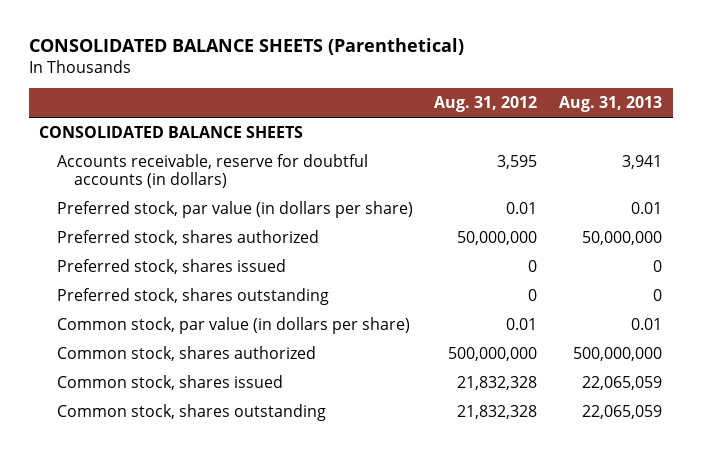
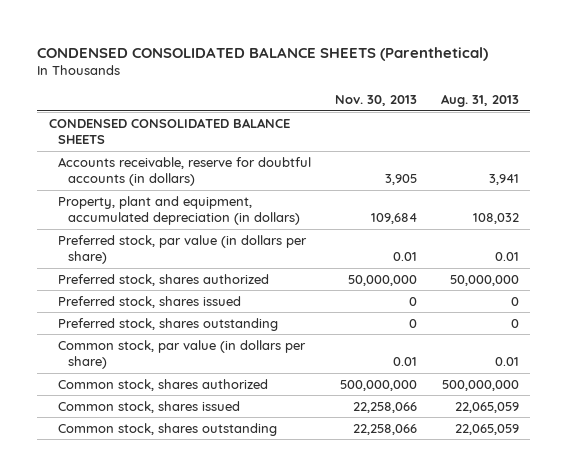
- CONSOLIDATED BALANCE SHEETS (Parenthetical)
+ CONDENSED CONSOLIDATED BALANCE SHEETS (Parenthetical)
- | Aug. 31, 2012 | Aug. 31, 2013
+ | Nov. 30, 2013 | Aug. 31, 2013
- CONSOLIDATED BALANCE SHEETS
+ CONDENSED CONSOLIDATED BALANCE SHEETS
+ Property, plant and equipment, accumulated depreciation (in dollars) | 109,684 | 108,032

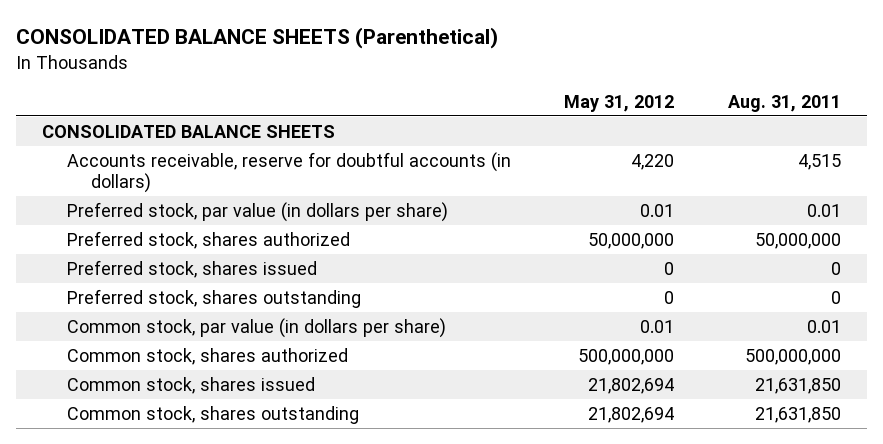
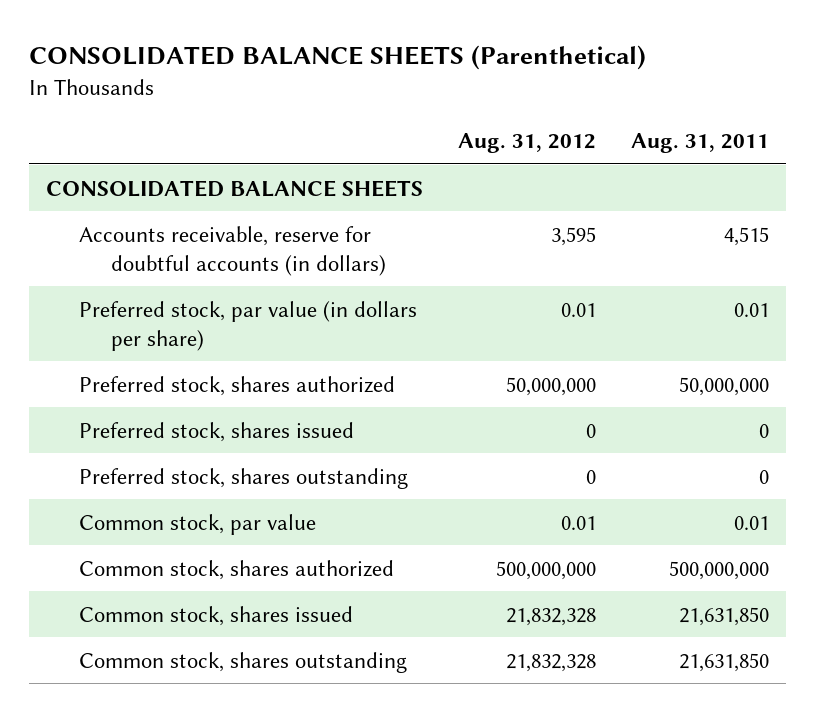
- | May 31, 2012 | Aug. 31, 2011
+ | Aug. 31, 2012 | Aug. 31, 2011
- Common stock, par value (in dollars per share) | 0.01 | 0.01
+ Common stock, par value | 0.01 | 0.01

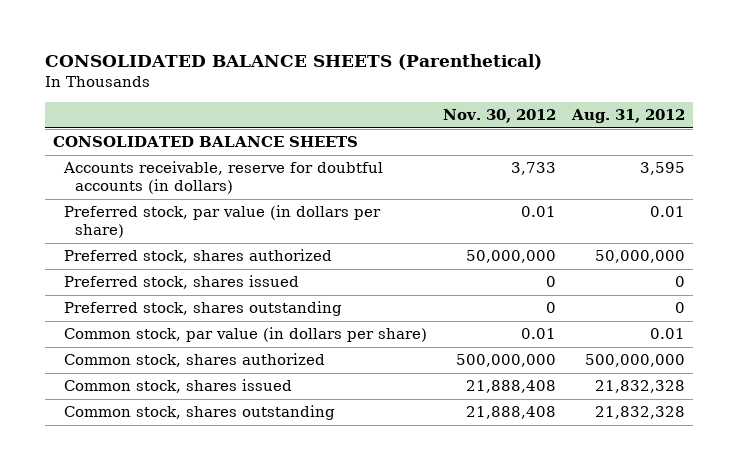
- | Aug. 31, 2012 | Aug. 31, 2011
+ | Nov. 30, 2012 | Aug. 31, 2012
- Common stock, par value | 0.01 | 0.01
+ Common stock, par value (in dollars per share) | 0.01 | 0.01

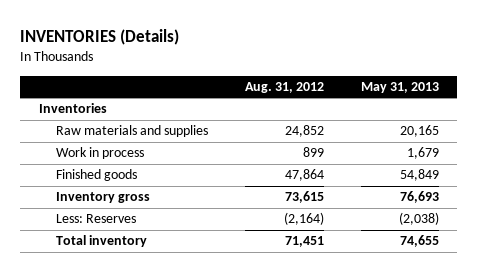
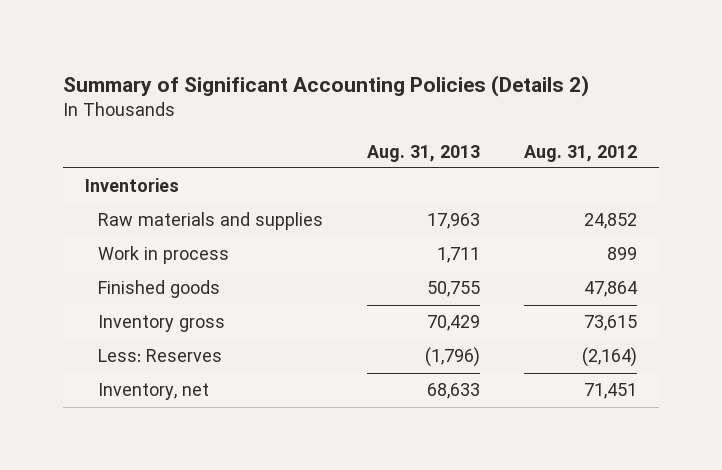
- INVENTORIES (Details)
+ Summary of Significant Accounting Policies (Details 2)
- | Aug. 31, 2012 | May 31, 2013
+ | Aug. 31, 2013 | Aug. 31, 2012
- Total inventory | 71,451 | 74,655
+ Inventory, net | 68,633 | 71,451

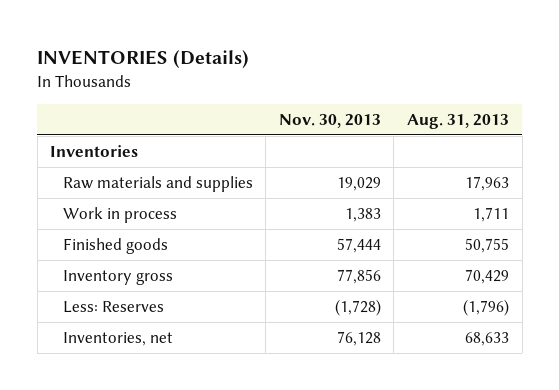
- Summary of Significant Accounting Policies (Details 2)
+ INVENTORIES (Details)
- | Aug. 31, 2013 | Aug. 31, 2012
+ | Nov. 30, 2013 | Aug. 31, 2013
- Inventory, net | 68,633 | 71,451
+ Inventories, net | 76,128 | 68,633

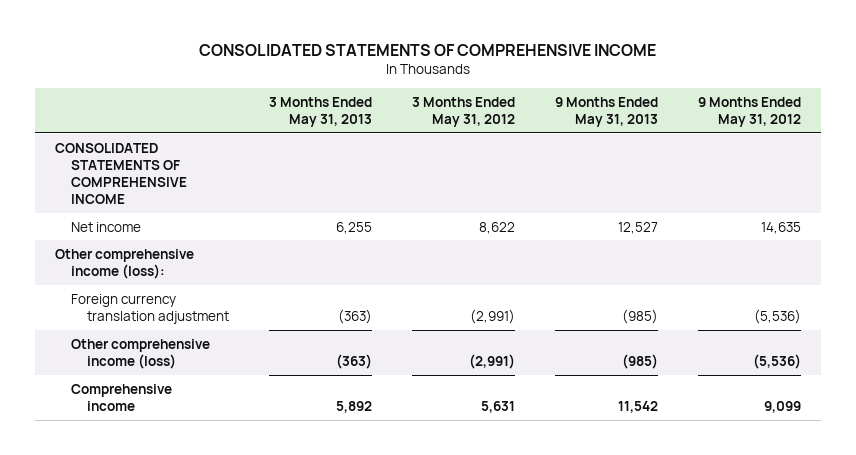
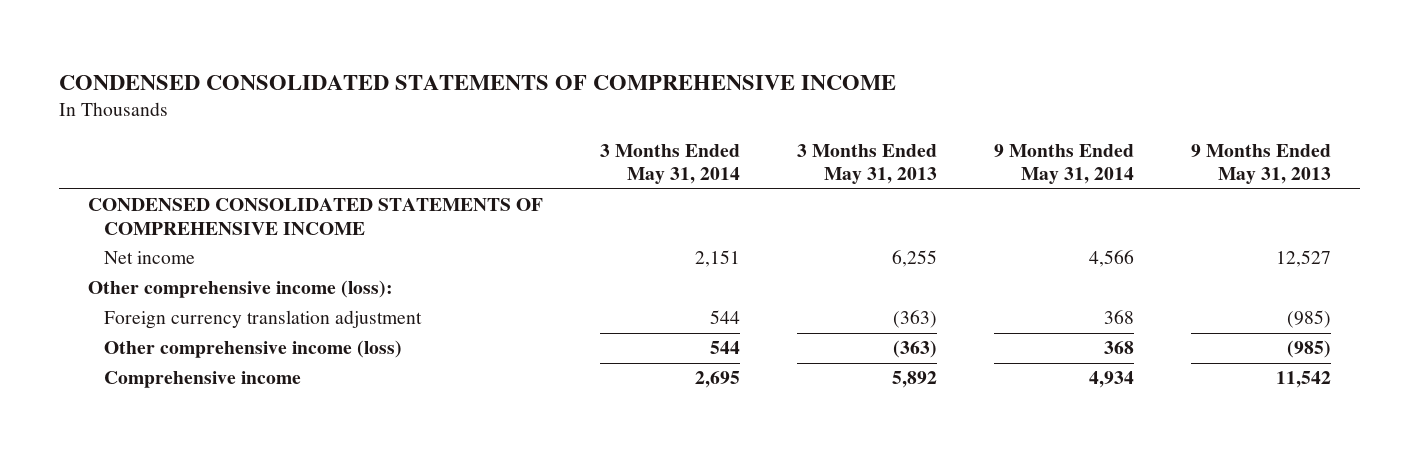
- CONSOLIDATED STATEMENTS OF COMPREHENSIVE INCOME
+ CONDENSED CONSOLIDATED STATEMENTS OF COMPREHENSIVE INCOME
- | 3 Months Ended May 31, 2013 | 3 Months Ended May 31, 2012 | 9 Months Ended May 31, 2013 | 9 Months Ended May 31, 2012
+ | 3 Months Ended May 31, 2014 | 3 Months Ended May 31, 2013 | 9 Months Ended May 31, 2014 | 9 Months Ended May 31, 2013
- CONSOLIDATED STATEMENTS OF COMPREHENSIVE INCOME
+ CONDENSED CONSOLIDATED STATEMENTS OF COMPREHENSIVE INCOME

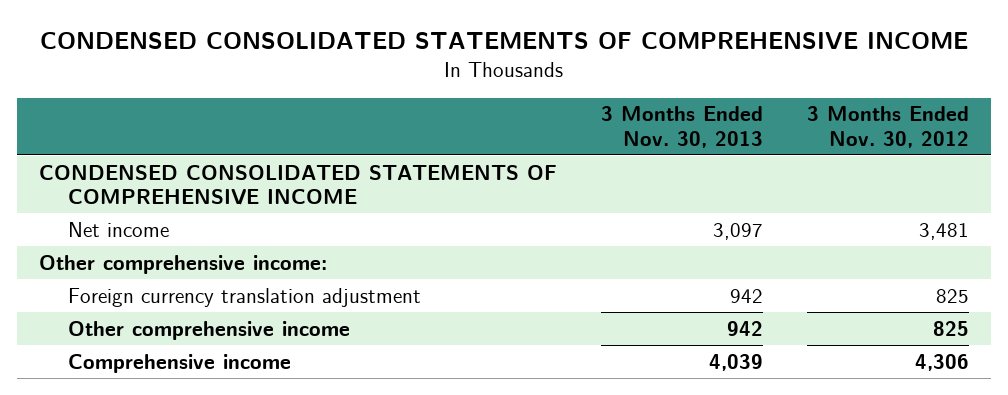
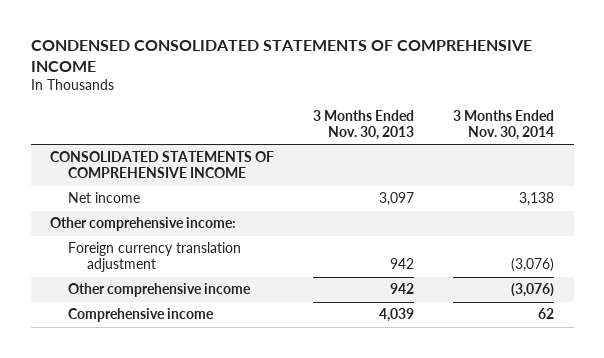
- | 3 Months Ended Nov. 30, 2013 | 3 Months Ended Nov. 30, 2012
+ | 3 Months Ended Nov. 30, 2013 | 3 Months Ended Nov. 30, 2014
- CONDENSED CONSOLIDATED STATEMENTS OF COMPREHENSIVE INCOME
+ CONSOLIDATED STATEMENTS OF COMPREHENSIVE INCOME

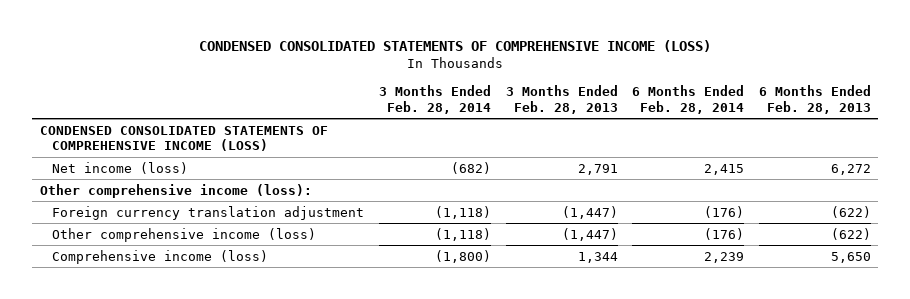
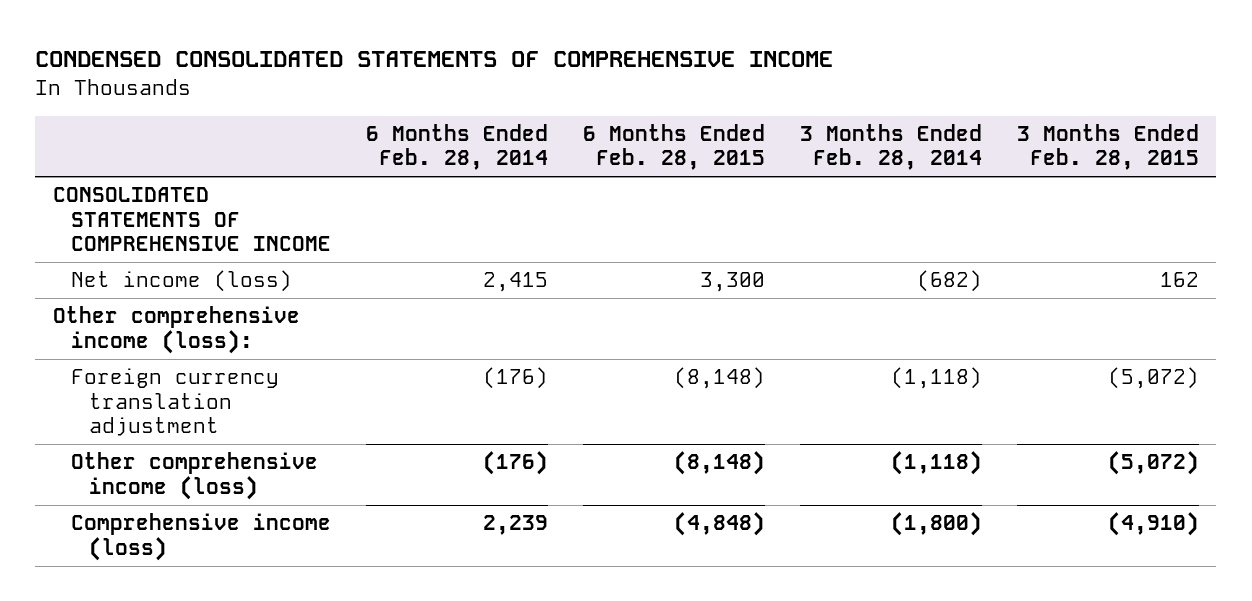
- CONDENSED CONSOLIDATED STATEMENTS OF COMPREHENSIVE INCOME (LOSS)
+ CONDENSED CONSOLIDATED STATEMENTS OF COMPREHENSIVE INCOME
- | 3 Months Ended Feb. 28, 2014 | 3 Months Ended Feb. 28, 2013 | 6 Months Ended Feb. 28, 2014 | 6 Months Ended Feb. 28, 2013
+ | 6 Months Ended Feb. 28, 2014 | 6 Months Ended Feb. 28, 2015 | 3 Months Ended Feb. 28, 2014 | 3 Months Ended Feb. 28, 2015
- CONDENSED CONSOLIDATED STATEMENTS OF COMPREHENSIVE INCOME (LOSS)
+ CONSOLIDATED STATEMENTS OF COMPREHENSIVE INCOME

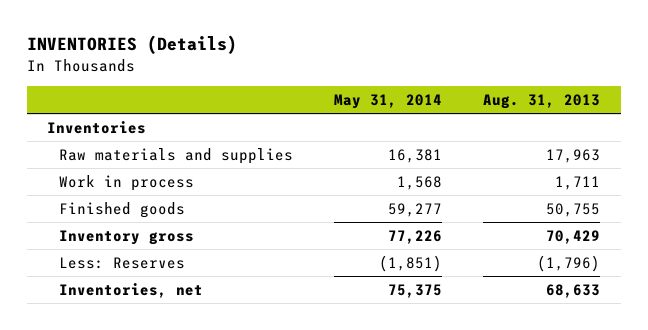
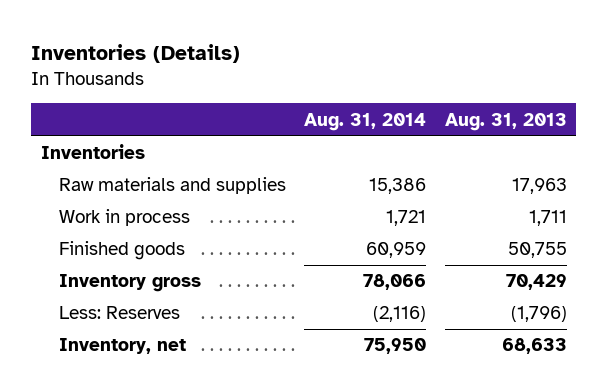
- INVENTORIES (Details)
+ Inventories (Details)
- | May 31, 2014 | Aug. 31, 2013
+ | Aug. 31, 2014 | Aug. 31, 2013
- Inventories, net | 75,375 | 68,633
+ Inventory, net | 75,950 | 68,633

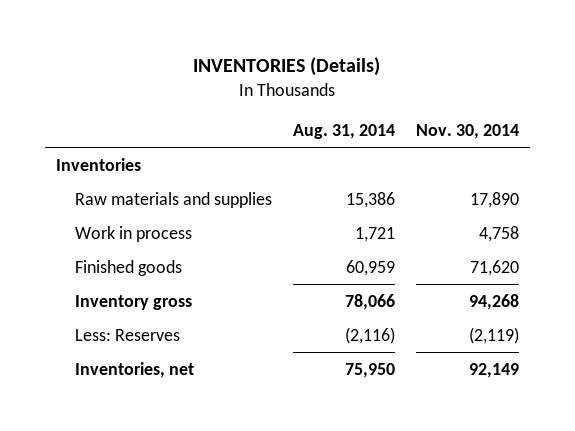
- Inventories (Details)
+ INVENTORIES (Details)
- | Aug. 31, 2014 | Aug. 31, 2013
+ | Aug. 31, 2014 | Nov. 30, 2014
- Inventory, net | 75,950 | 68,633
+ Inventories, net | 75,950 | 92,149

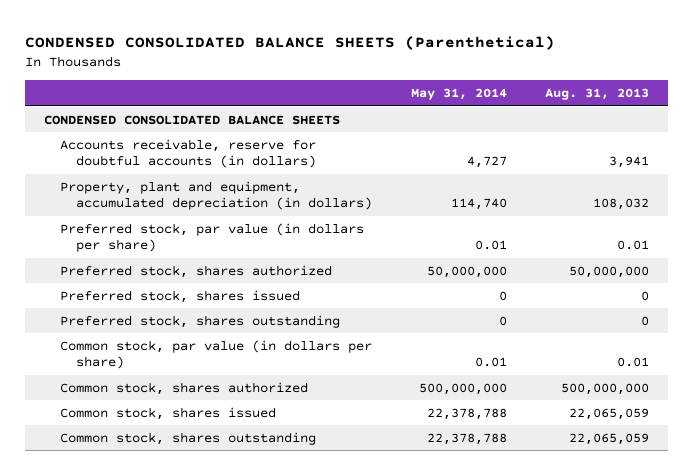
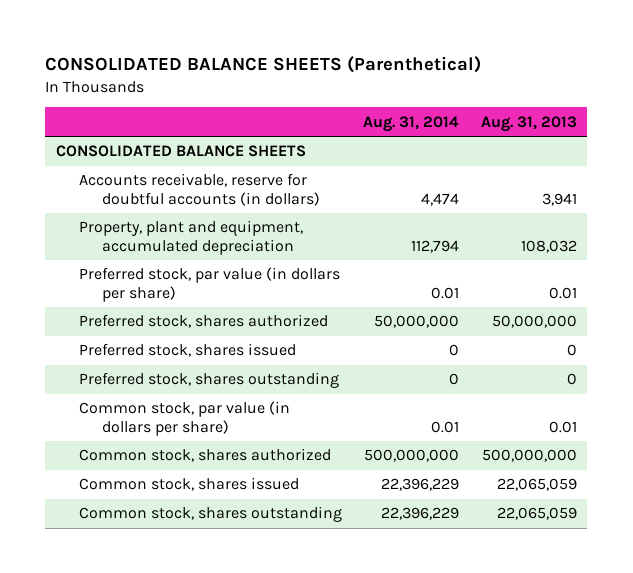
- CONDENSED CONSOLIDATED BALANCE SHEETS (Parenthetical)
+ CONSOLIDATED BALANCE SHEETS (Parenthetical)
- | May 31, 2014 | Aug. 31, 2013
+ | Aug. 31, 2014 | Aug. 31, 2013
- CONDENSED CONSOLIDATED BALANCE SHEETS
+ CONSOLIDATED BALANCE SHEETS
- Property, plant and equipment, accumulated depreciation (in dollars) | 114,740 | 108,032
+ Property, plant and equipment, accumulated depreciation | 112,794 | 108,032

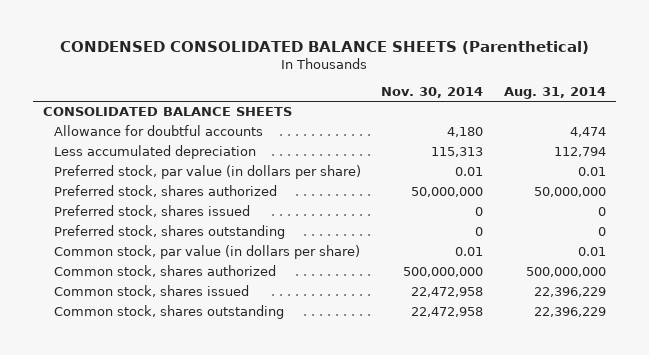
- CONSOLIDATED BALANCE SHEETS (Parenthetical)
+ CONDENSED CONSOLIDATED BALANCE SHEETS (Parenthetical)
- | Aug. 31, 2014 | Aug. 31, 2013
+ | Nov. 30, 2014 | Aug. 31, 2014
- Accounts receivable, reserve for doubtful accounts (in dollars) | 4,474 | 3,941
- Property, plant and equipment, accumulated depreciation | 112,794 | 108,032
+ Allowance for doubtful accounts | 4,180 | 4,474
+ Less accumulated depreciation | 115,313 | 112,794

